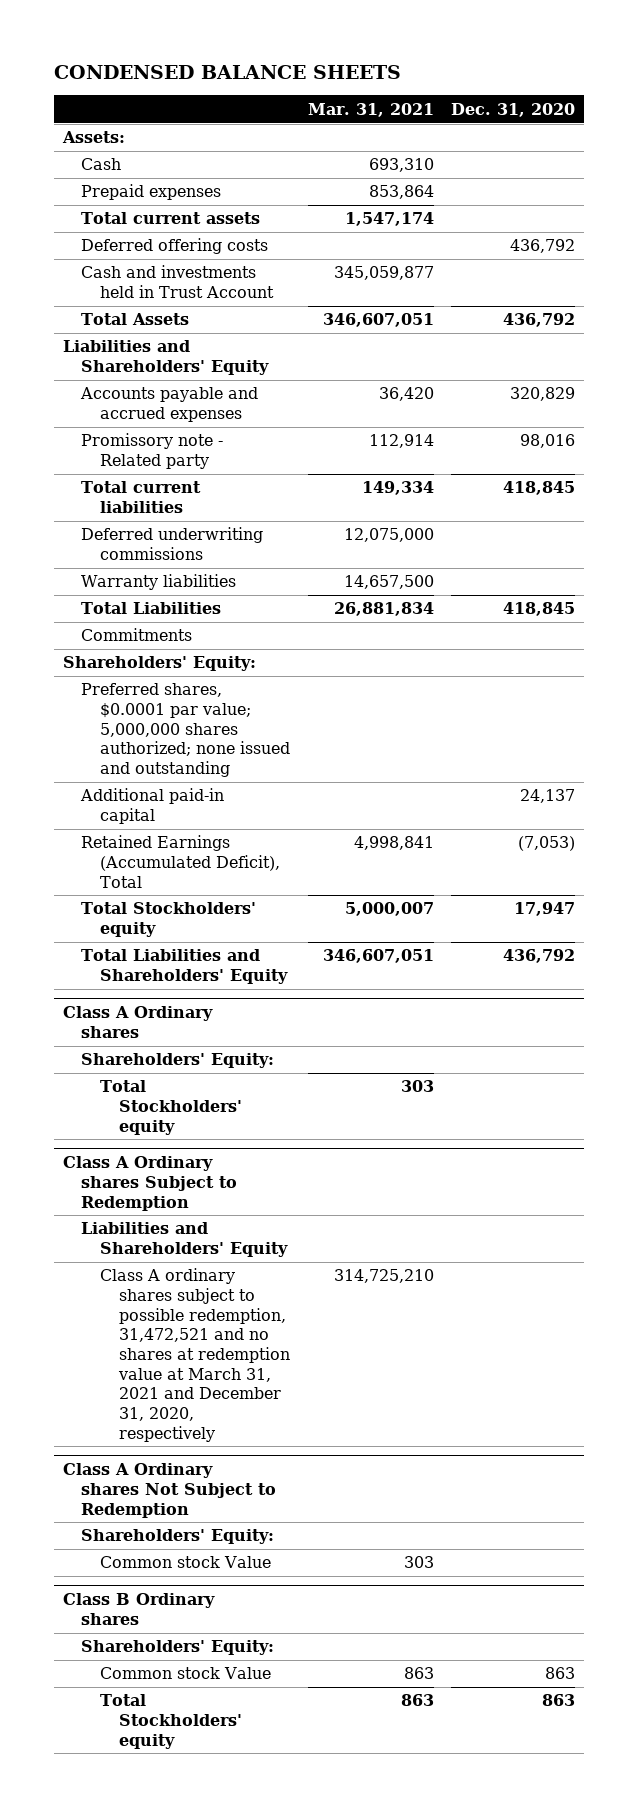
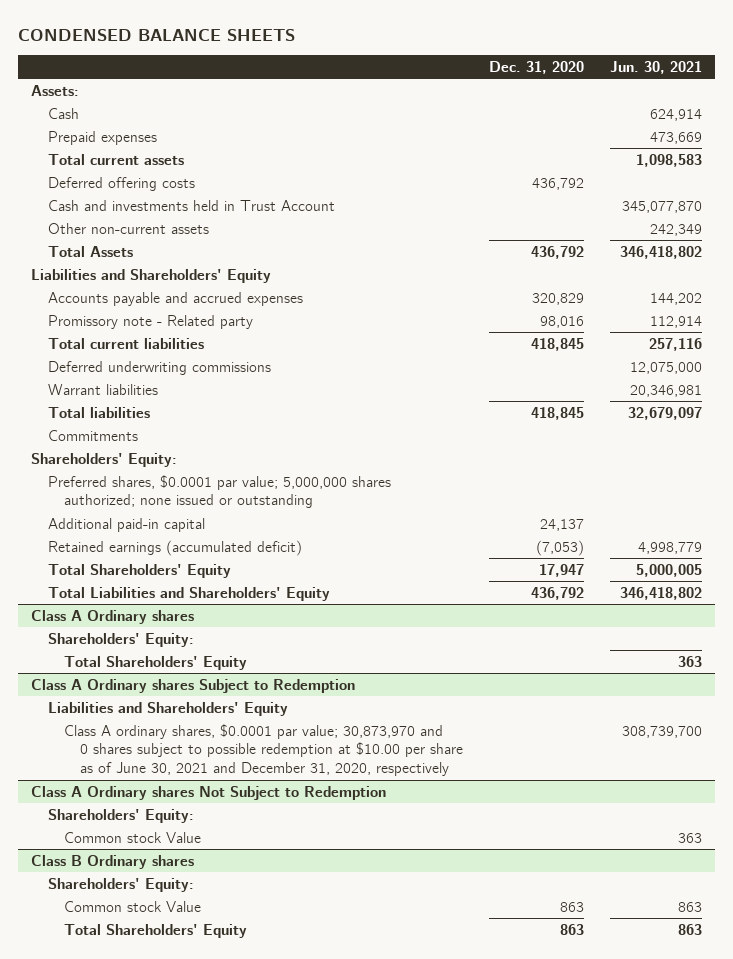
- | Mar. 31, 2021 | Dec. 31, 2020
+ | Dec. 31, 2020 | Jun. 30, 2021
+ Other non-current assets | | 242,349
- Warranty liabilities | 14,657,500 |
- Total Liabilities | 26,881,834 | 418,845
+ Warrant liabilities | | 20,346,981
+ Total liabilities | 418,845 | 32,679,097
- Preferred shares, $0.0001 par value; 5,000,000 shares authorized; none issued and outstanding
+ Preferred shares, $0.0001 par value; 5,000,000 shares authorized; none issued or outstanding
- Retained Earnings (Accumulated Deficit), Total | 4,998,841 | (7,053)
- Total Stockholders' equity | 5,000,007 | 17,947
+ Retained earnings (accumulated deficit) | (7,053) | 4,998,779
+ Total Shareholders' Equity | 17,947 | 5,000,005
@ Class A Ordinary shares
- Total Stockholders' equity | 303 |
+ Total Shareholders' Equity | | 363
@ Class A Ordinary shares Subject to Redemption
- Class A ordinary shares subject to possible redemption, 31,472,521 and no shares at redemption value at March 31, 2021 and December 31, 2020, respectively | 314,725,210 |
+ Class A ordinary shares, $0.0001 par value; 30,873,970 and 0 shares subject to possible redemption at $10.00 per share as of June 30, 2021 and December 31, 2020, respectively | | 308,739,700
@ Class B Ordinary shares
- Total Stockholders' equity | 863 | 863
+ Total Shareholders' Equity | 863 | 863

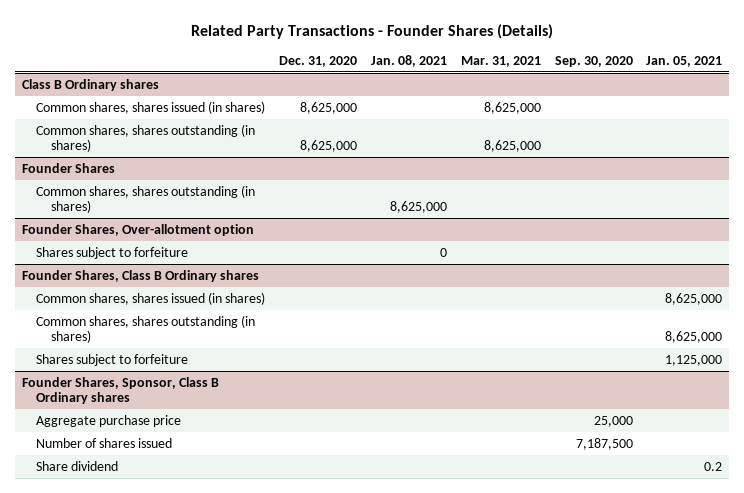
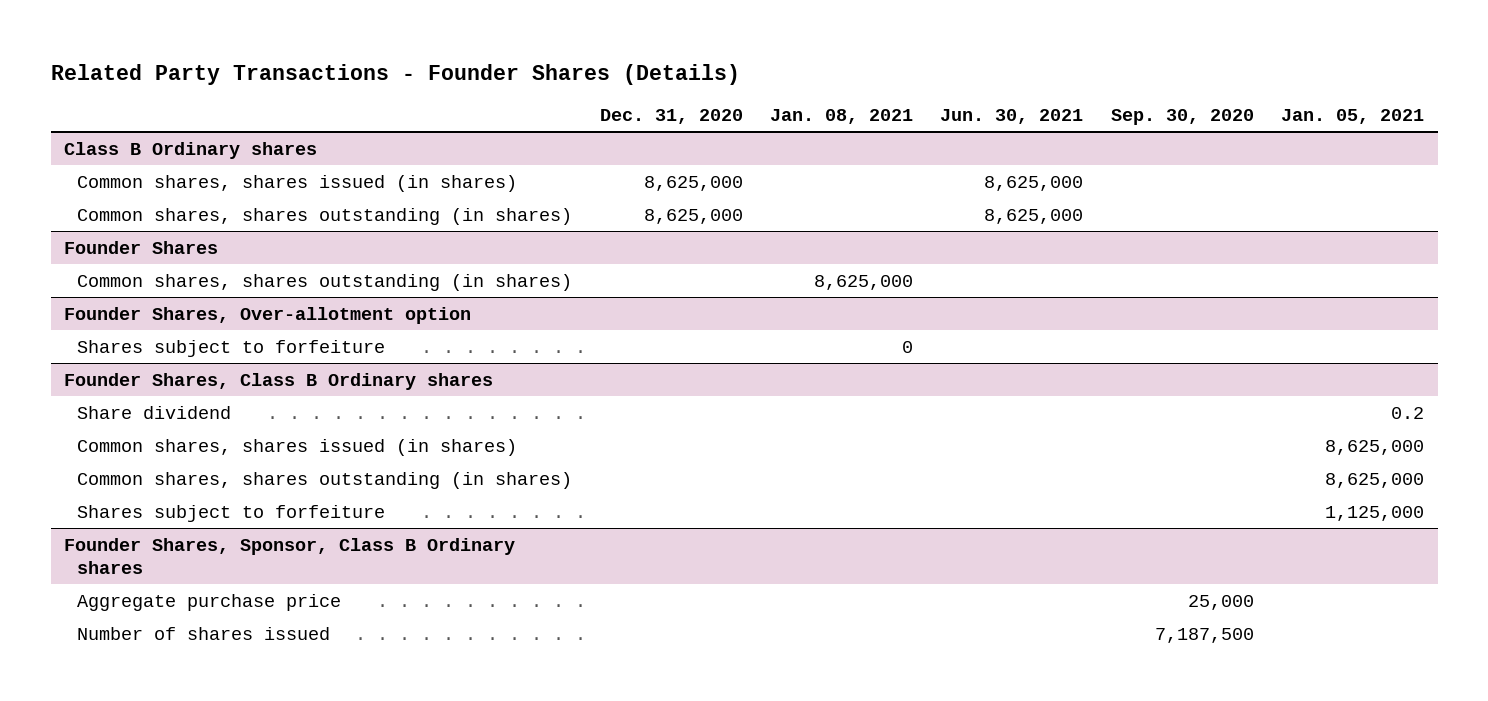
- | Dec. 31, 2020 | Jan. 08, 2021 | Mar. 31, 2021 | Sep. 30, 2020 | Jan. 05, 2021
+ | Dec. 31, 2020 | Jan. 08, 2021 | Jun. 30, 2021 | Sep. 30, 2020 | Jan. 05, 2021
@ Founder Shares, Class B Ordinary shares
+ Share dividend | | | | | 0.2
@ Founder Shares, Sponsor, Class B Ordinary shares
- Share dividend | | | | | 0.2

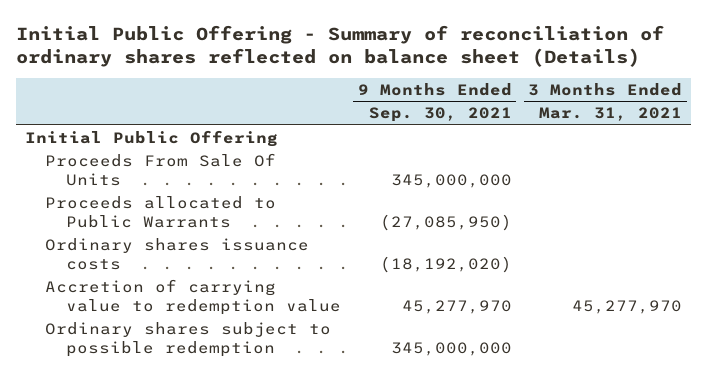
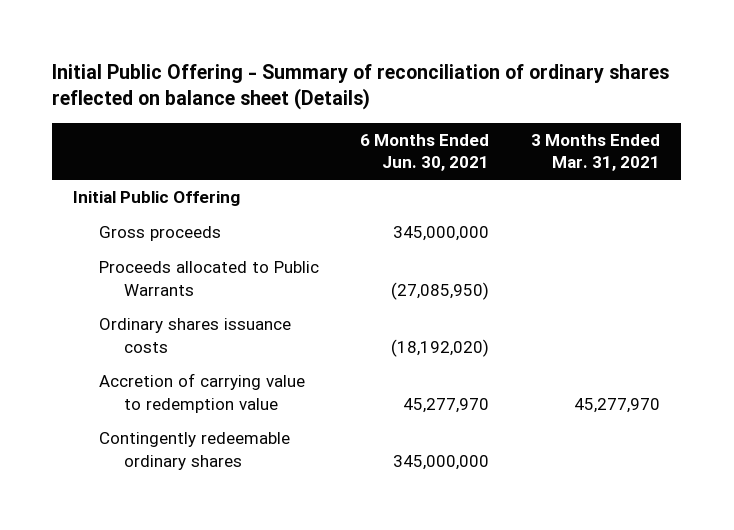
- | 9 Months Ended Sep. 30, 2021 | 3 Months Ended Mar. 31, 2021
+ | 6 Months Ended Jun. 30, 2021 | 3 Months Ended Mar. 31, 2021
- Proceeds From Sale Of Units | 345,000,000 |
+ Gross proceeds | 345,000,000 |
- Ordinary shares subject to possible redemption | 345,000,000 |
+ Contingently redeemable ordinary shares | 345,000,000 |

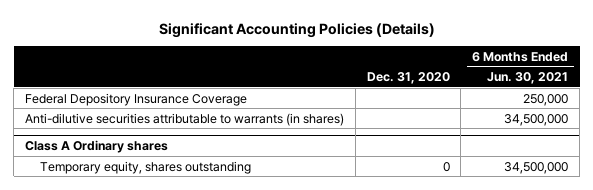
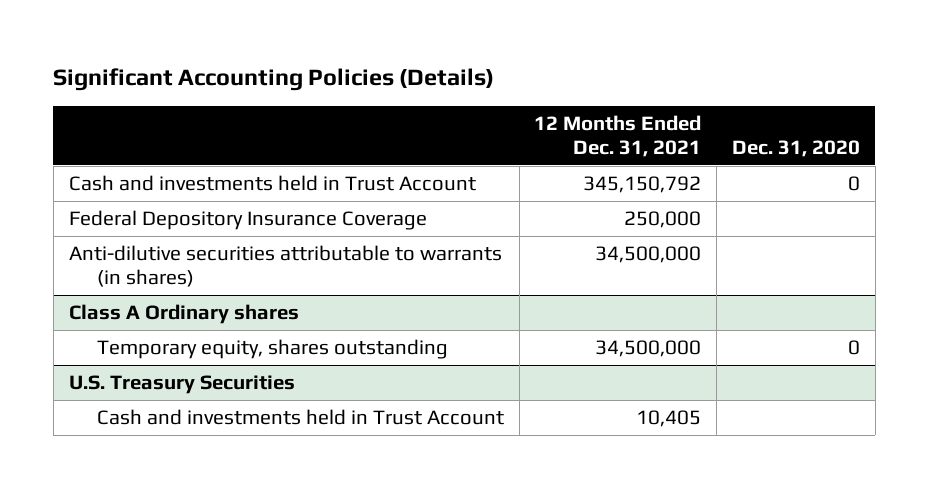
- | Dec. 31, 2020 | 6 Months Ended Jun. 30, 2021
+ | 12 Months Ended Dec. 31, 2021 | Dec. 31, 2020
+ Cash and investments held in Trust Account | 345,150,792 | 0
+ U.S. Treasury Securities
+ Cash and investments held in Trust Account | 10,405 |

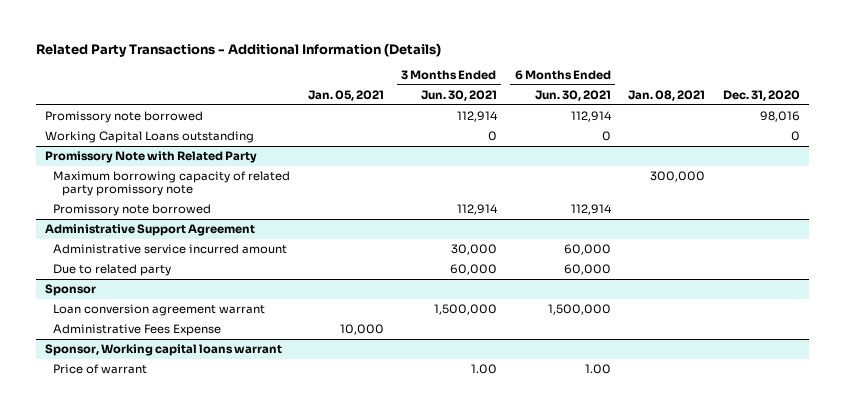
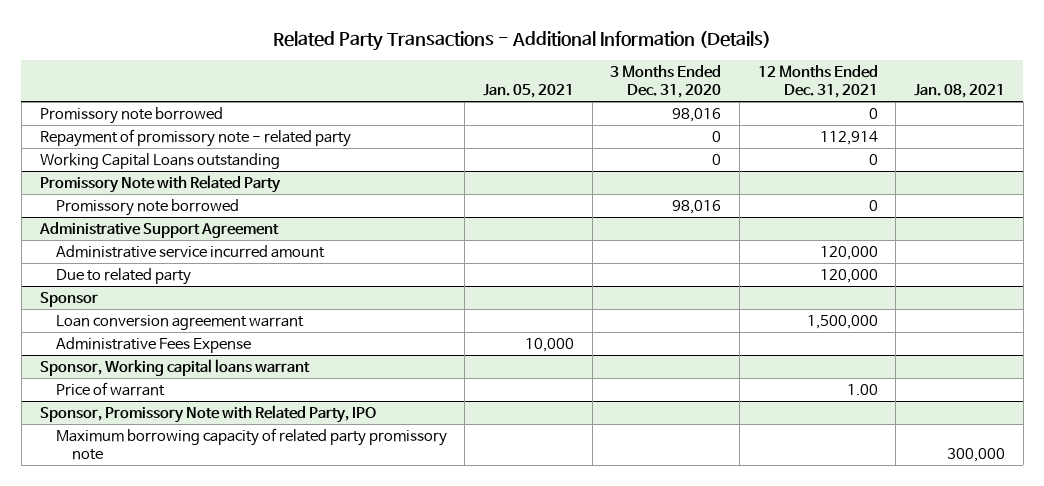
- | Jan. 05, 2021 | 3 Months Ended Jun. 30, 2021 | 6 Months Ended Jun. 30, 2021 | Jan. 08, 2021 | Dec. 31, 2020
+ | Jan. 05, 2021 | 3 Months Ended Dec. 31, 2020 | 12 Months Ended Dec. 31, 2021 | Jan. 08, 2021
+ Repayment of promissory note - related party | | 0 | 112,914 |
@ Promissory Note with Related Party
- Maximum borrowing capacity of related party promissory note | | | | 300,000 |
+ Sponsor, Promissory Note with Related Party, IPO
+ Maximum borrowing capacity of related party promissory note | | | | 300,000

